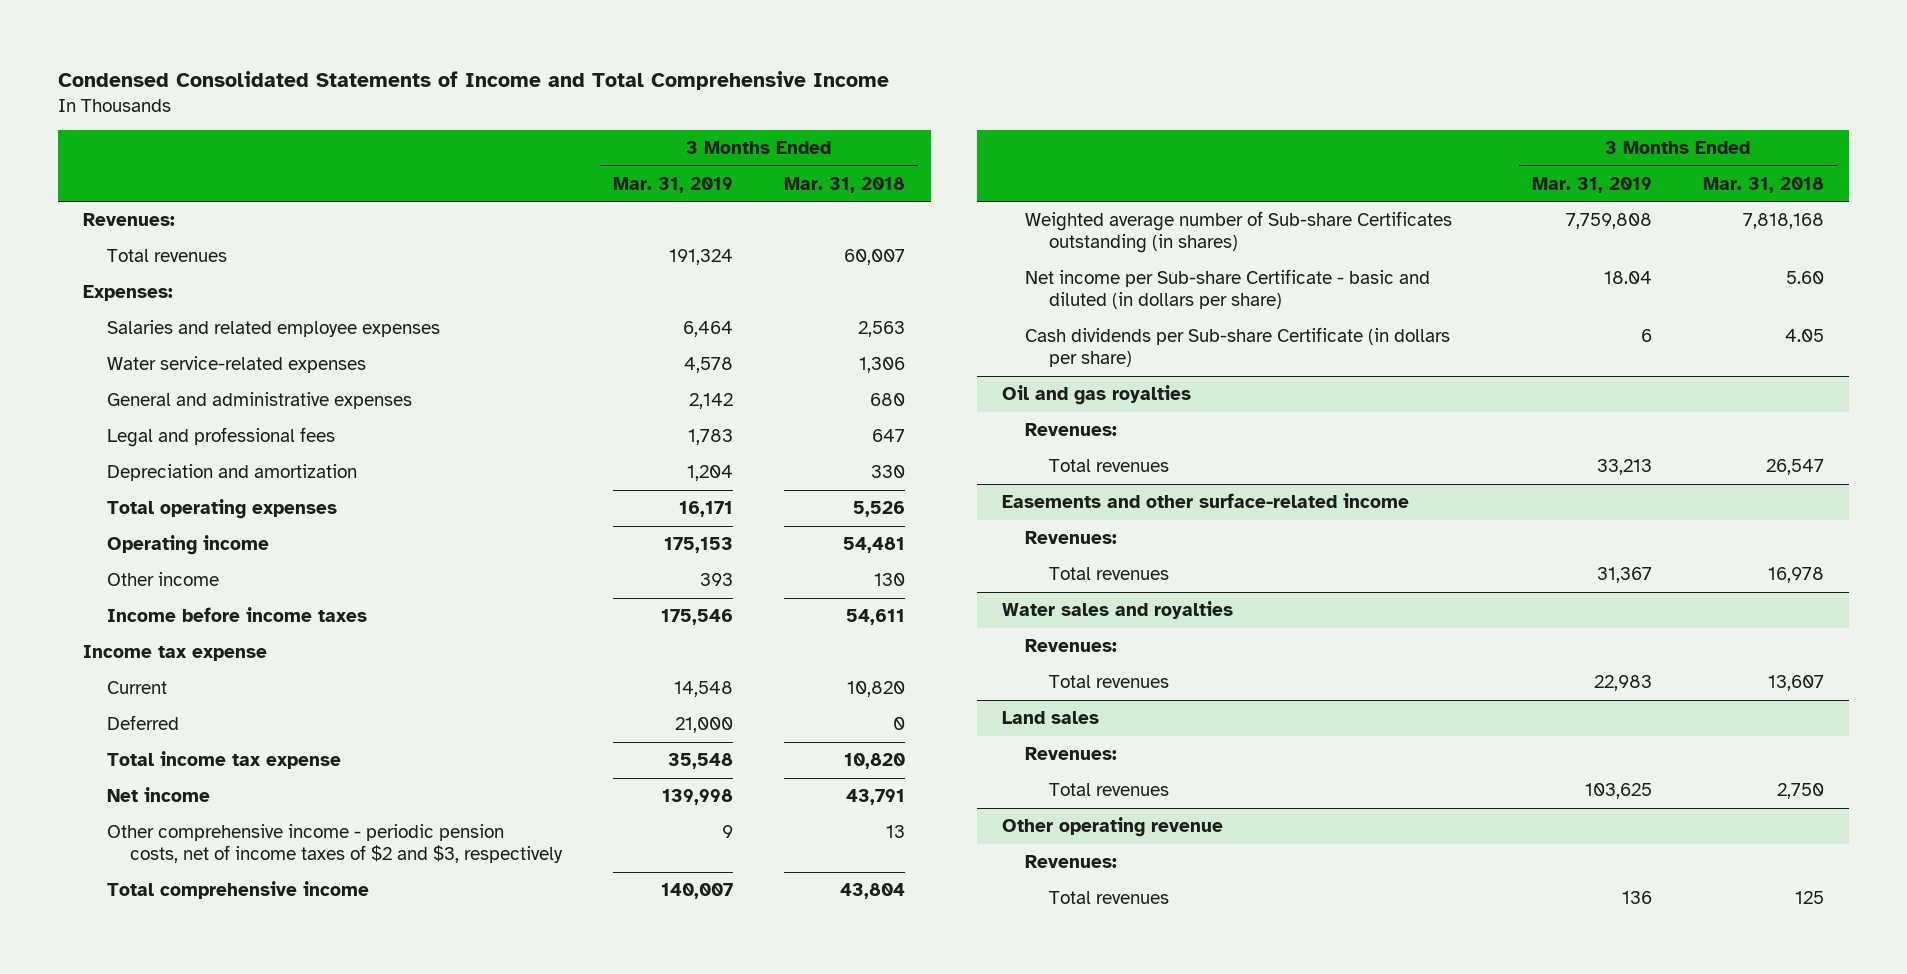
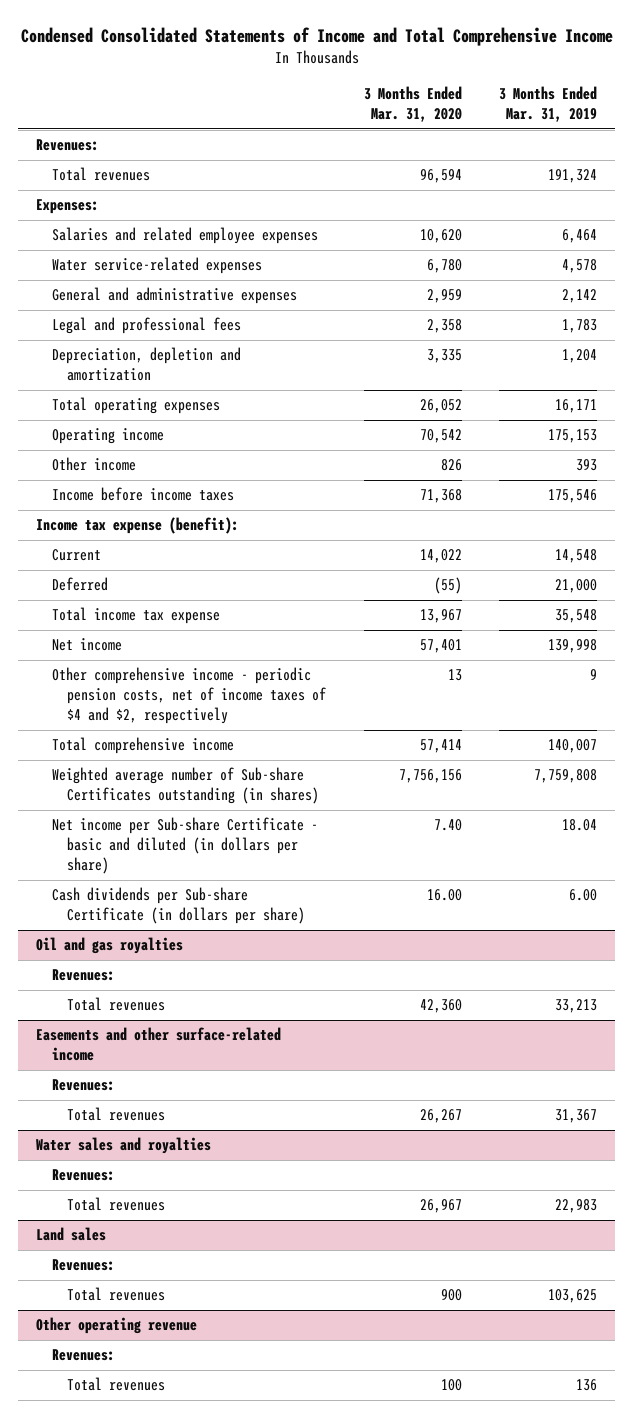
- | 3 Months Ended Mar. 31, 2019 | 3 Months Ended Mar. 31, 2018
+ | 3 Months Ended Mar. 31, 2020 | 3 Months Ended Mar. 31, 2019
- Depreciation and amortization | 1,204 | 330
+ Depreciation, depletion and amortization | 3,335 | 1,204
- Income tax expense
+ Income tax expense (benefit):
- Other comprehensive income - periodic pension costs, net of income taxes of $2 and $3, respectively | 9 | 13
+ Other comprehensive income - periodic pension costs, net of income taxes of $4 and $2, respectively | 13 | 9
- Cash dividends per Sub-share Certificate (in dollars per share) | 6 | 4.05
+ Cash dividends per Sub-share Certificate (in dollars per share) | 16.00 | 6.00

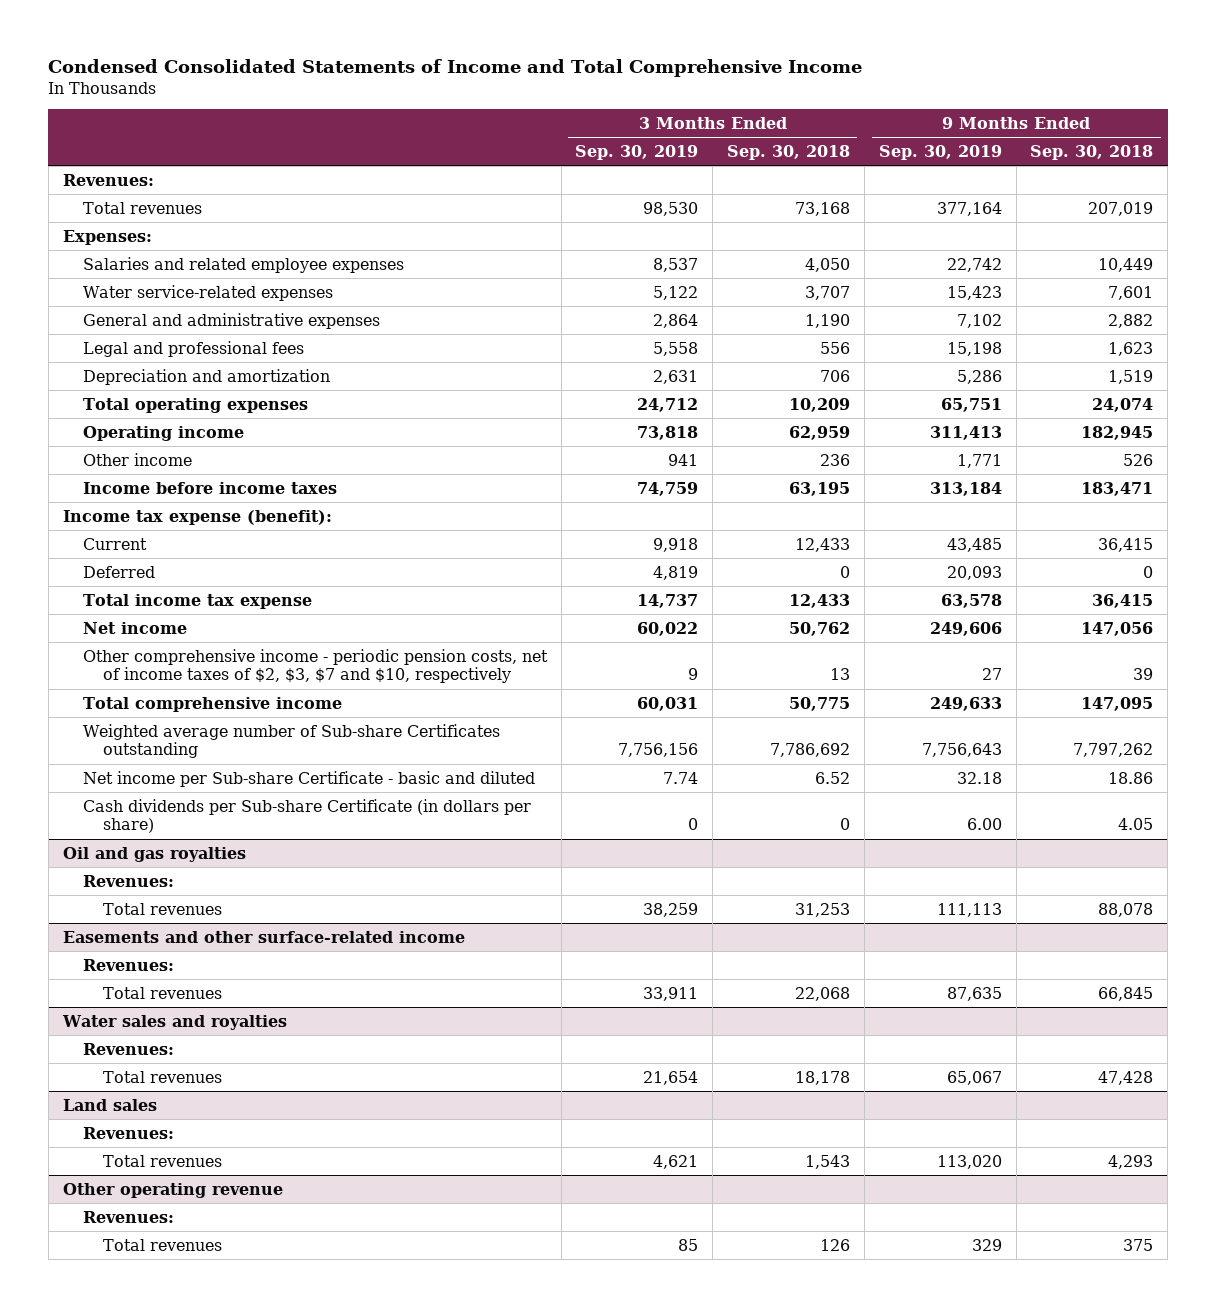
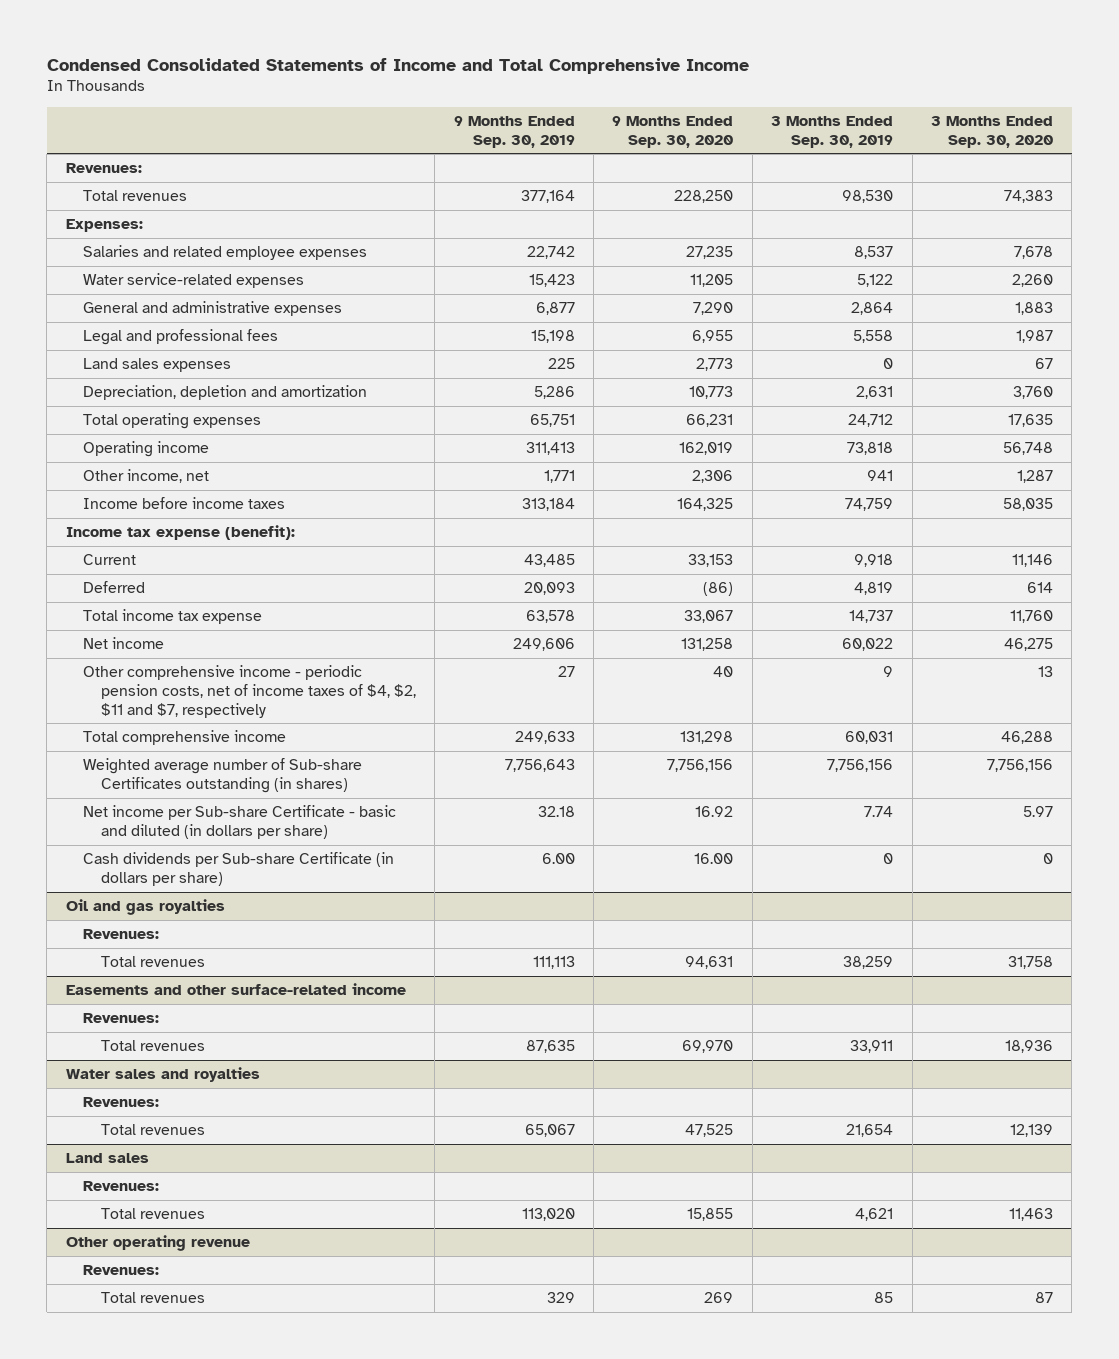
- | 3 Months Ended Sep. 30, 2019 | 3 Months Ended Sep. 30, 2018 | 9 Months Ended Sep. 30, 2019 | 9 Months Ended Sep. 30, 2018
+ | 9 Months Ended Sep. 30, 2019 | 9 Months Ended Sep. 30, 2020 | 3 Months Ended Sep. 30, 2019 | 3 Months Ended Sep. 30, 2020
- General and administrative expenses | 2,864 | 1,190 | 7,102 | 2,882
+ General and administrative expenses | 6,877 | 7,290 | 2,864 | 1,883
- Depreciation and amortization | 2,631 | 706 | 5,286 | 1,519
+ Land sales expenses | 225 | 2,773 | 0 | 67
+ Depreciation, depletion and amortization | 5,286 | 10,773 | 2,631 | 3,760
- Other income | 941 | 236 | 1,771 | 526
+ Other income, net | 1,771 | 2,306 | 941 | 1,287
- Other comprehensive income - periodic pension costs, net of income taxes of $2, $3, $7 and $10, respectively | 9 | 13 | 27 | 39
+ Other comprehensive income - periodic pension costs, net of income taxes of $4, $2, $11 and $7, respectively | 27 | 40 | 9 | 13
- Weighted average number of Sub-share Certificates outstanding | 7,756,156 | 7,786,692 | 7,756,643 | 7,797,262
- Net income per Sub-share Certificate - basic and diluted | 7.74 | 6.52 | 32.18 | 18.86
+ Weighted average number of Sub-share Certificates outstanding (in shares) | 7,756,643 | 7,756,156 | 7,756,156 | 7,756,156
+ Net income per Sub-share Certificate - basic and diluted (in dollars per share) | 32.18 | 16.92 | 7.74 | 5.97

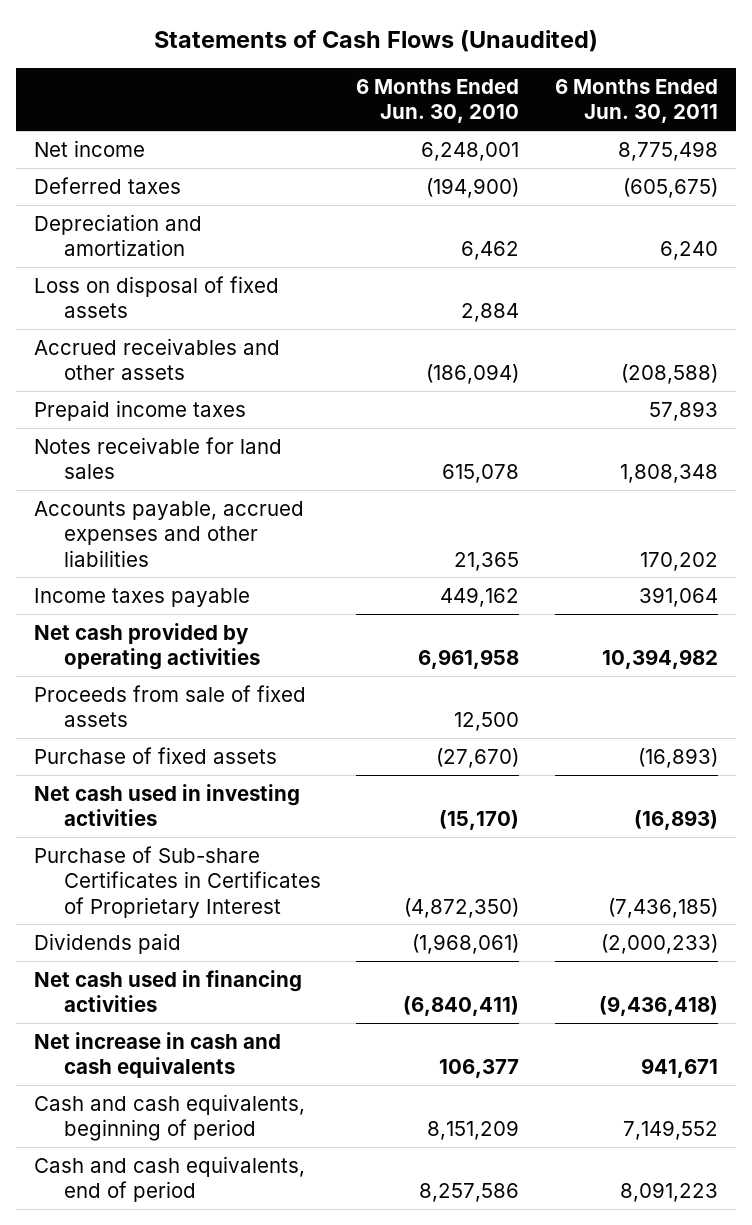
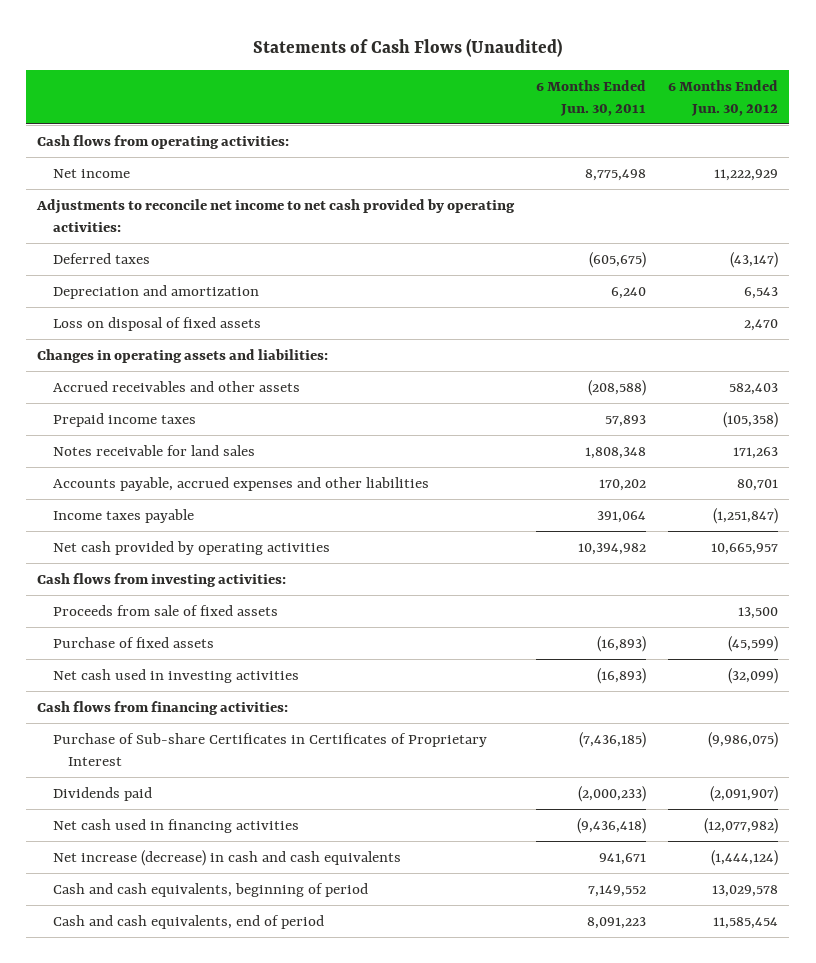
- | 6 Months Ended Jun. 30, 2010 | 6 Months Ended Jun. 30, 2011
+ | 6 Months Ended Jun. 30, 2011 | 6 Months Ended Jun. 30, 2012
+ Cash flows from operating activities:
+ Adjustments to reconcile net income to net cash provided by operating activities:
+ Changes in operating assets and liabilities:
+ Cash flows from investing activities:
+ Cash flows from financing activities:
- Net increase in cash and cash equivalents | 106,377 | 941,671
+ Net increase (decrease) in cash and cash equivalents | 941,671 | (1,444,124)

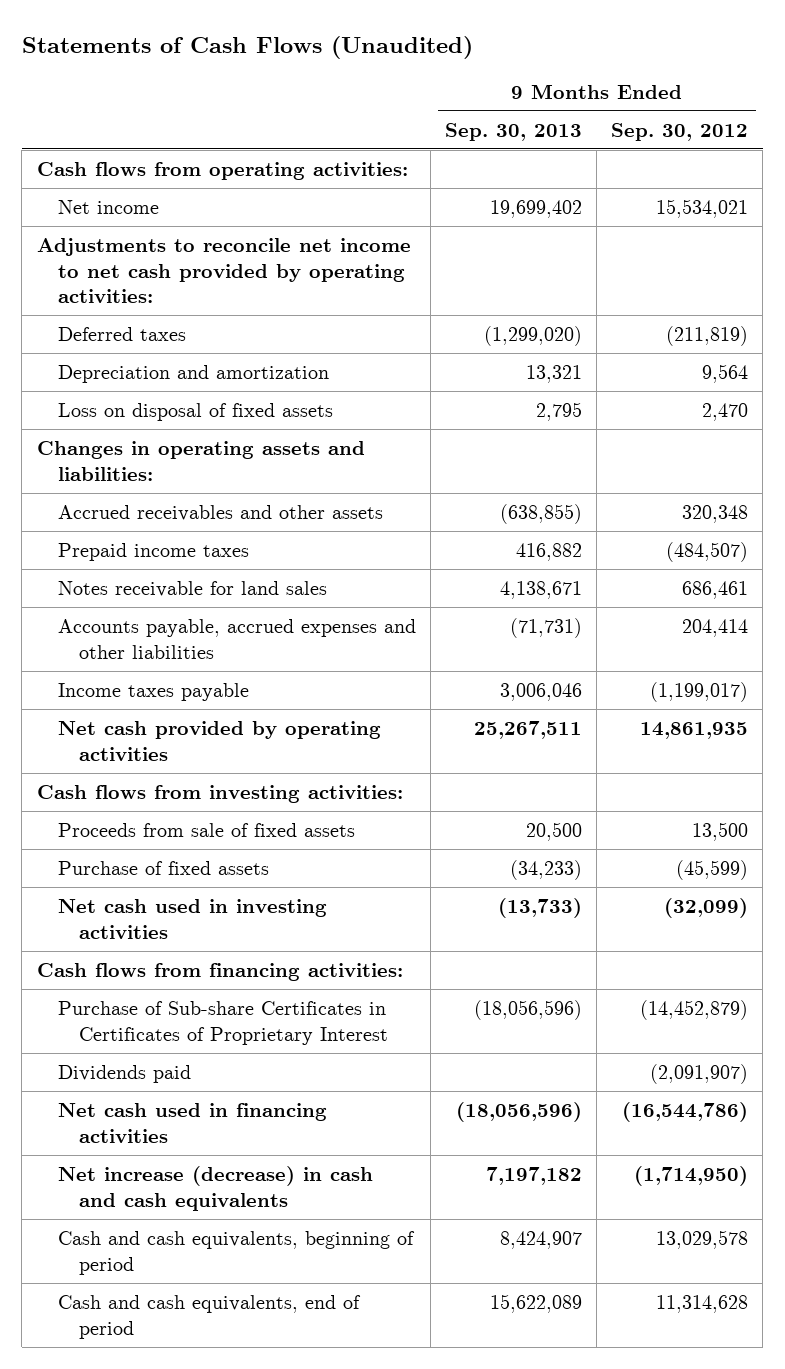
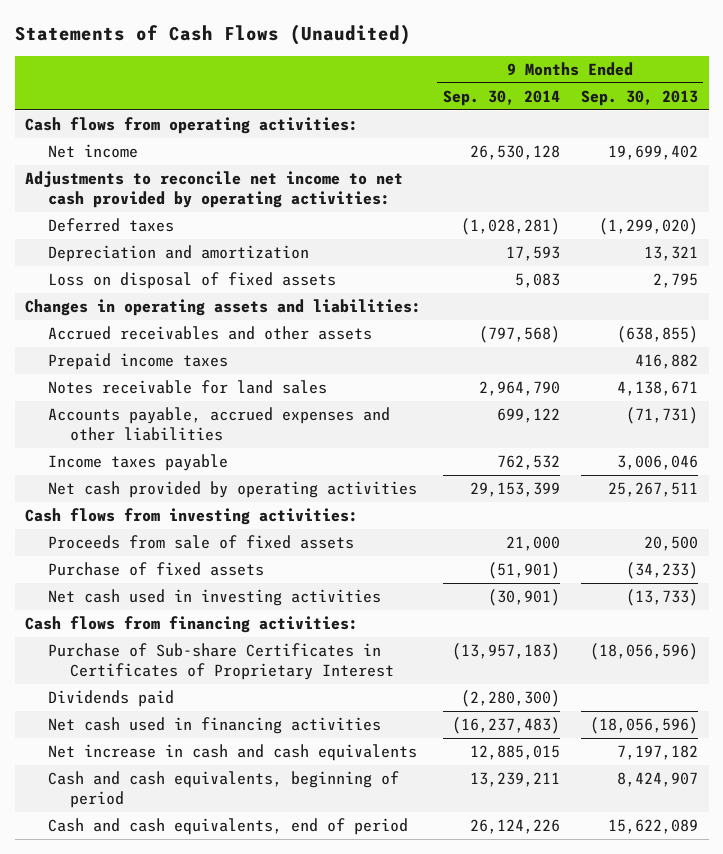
- | 9 Months Ended Sep. 30, 2013 | 9 Months Ended Sep. 30, 2012
+ | 9 Months Ended Sep. 30, 2014 | 9 Months Ended Sep. 30, 2013
- Net increase (decrease) in cash and cash equivalents | 7,197,182 | (1,714,950)
+ Net increase in cash and cash equivalents | 12,885,015 | 7,197,182

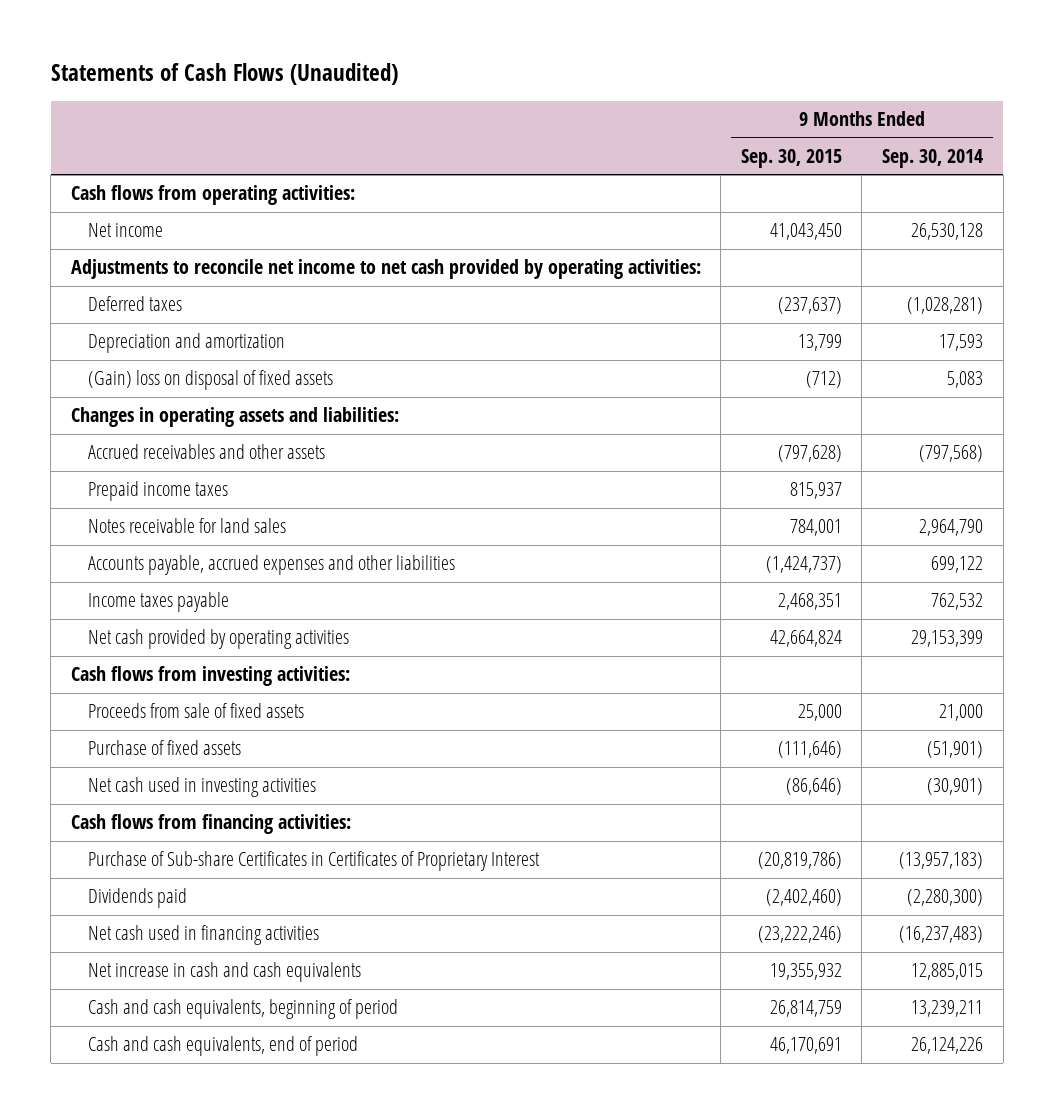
- | 9 Months Ended Sep. 30, 2014 | 9 Months Ended Sep. 30, 2013
+ | 9 Months Ended Sep. 30, 2015 | 9 Months Ended Sep. 30, 2014
- Loss on disposal of fixed assets | 5,083 | 2,795
+ (Gain) loss on disposal of fixed assets | (712) | 5,083

